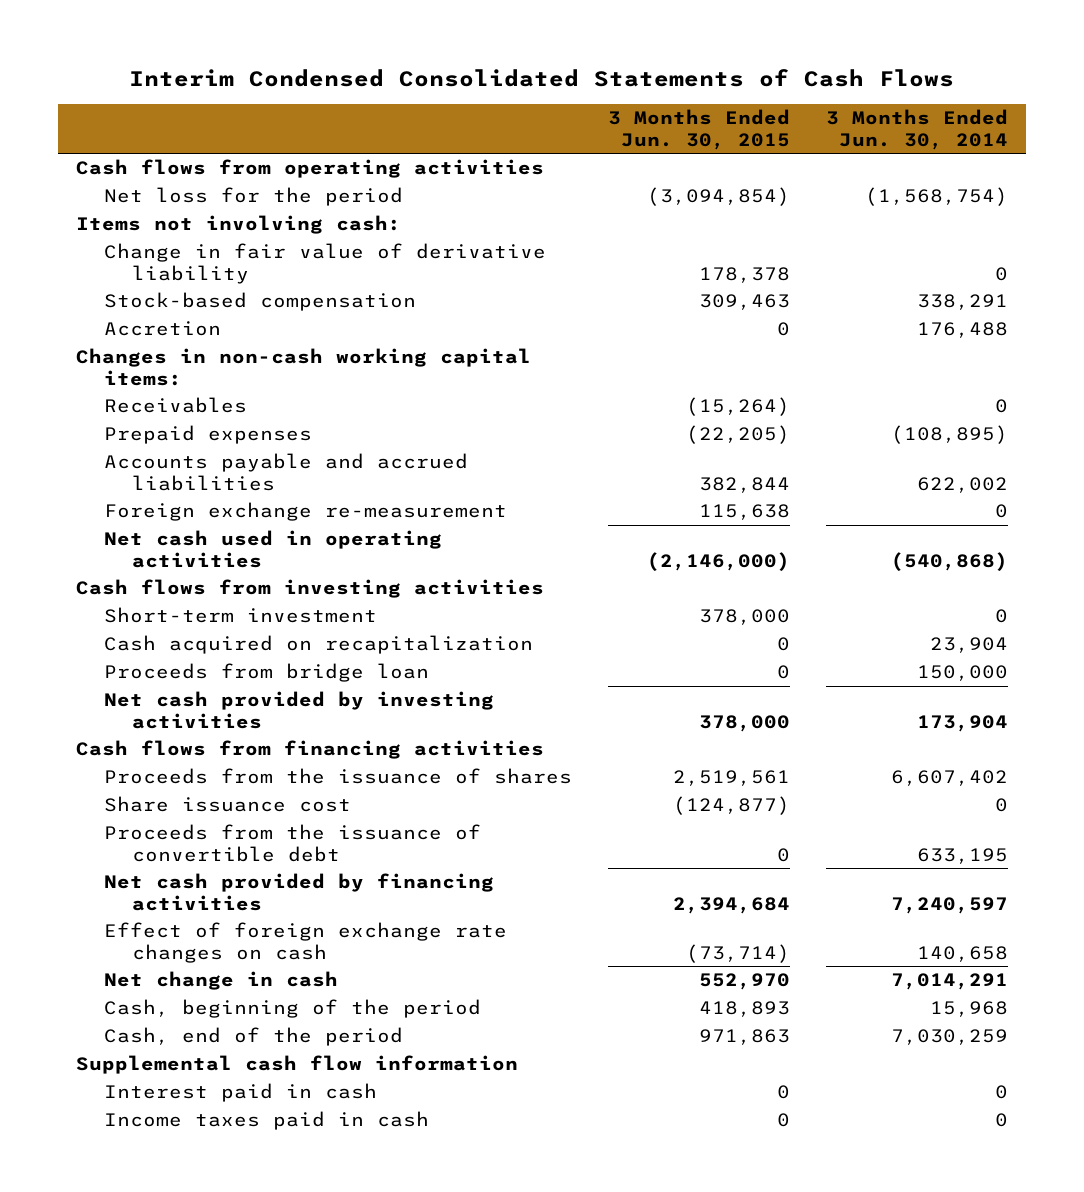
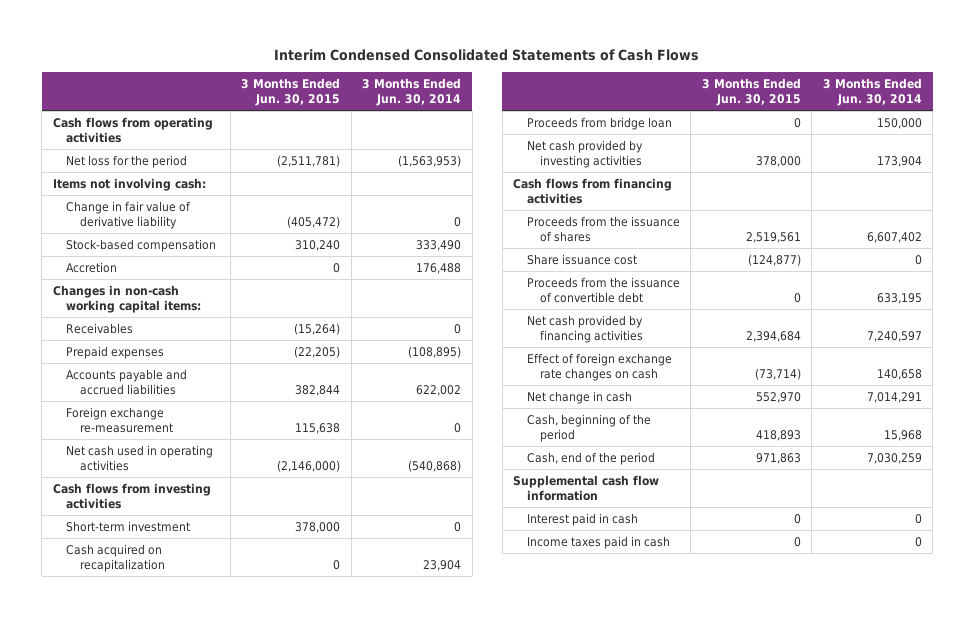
- Net loss for the period | (3,094,854) | (1,568,754)
+ Net loss for the period | (2,511,781) | (1,563,953)
- Change in fair value of derivative liability | 178,378 | 0
- Stock-based compensation | 309,463 | 338,291
+ Change in fair value of derivative liability | (405,472) | 0
+ Stock-based compensation | 310,240 | 333,490

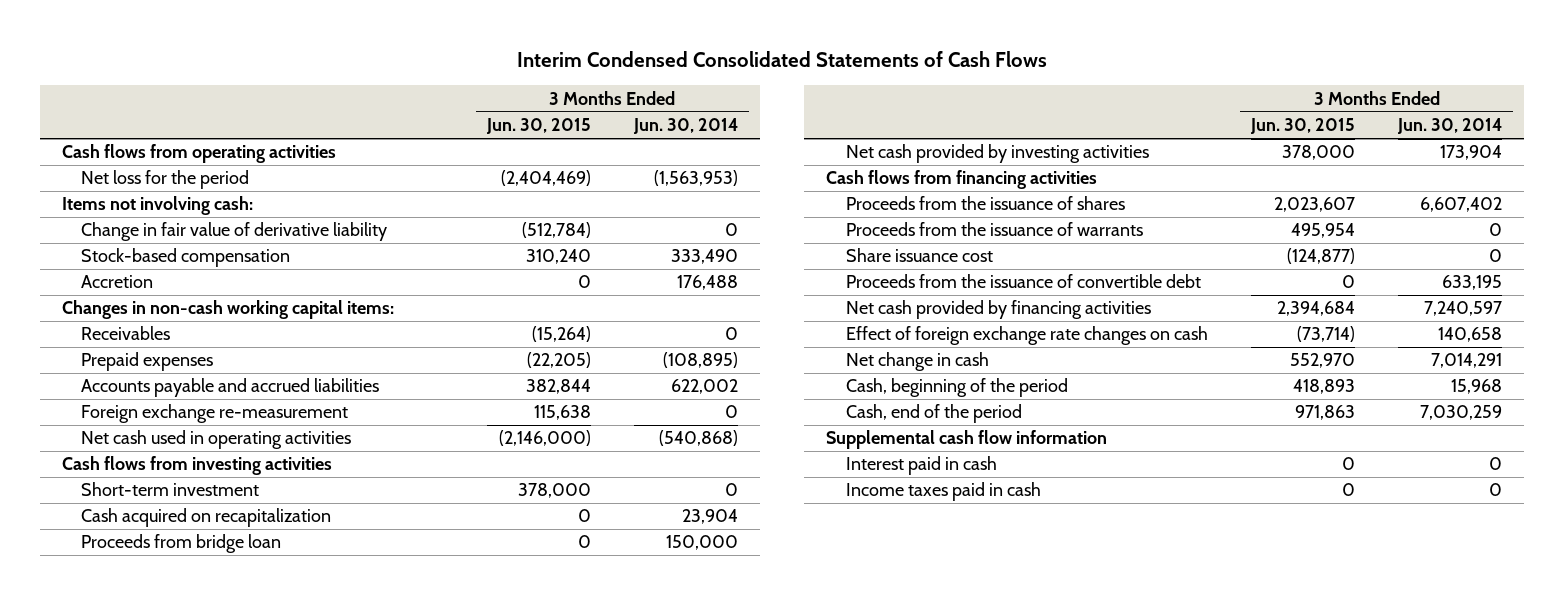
- Net loss for the period | (2,511,781) | (1,563,953)
+ Net loss for the period | (2,404,469) | (1,563,953)
- Change in fair value of derivative liability | (405,472) | 0
+ Change in fair value of derivative liability | (512,784) | 0
- Proceeds from the issuance of shares | 2,519,561 | 6,607,402
+ Proceeds from the issuance of shares | 2,023,607 | 6,607,402
+ Proceeds from the issuance of warrants | 495,954 | 0

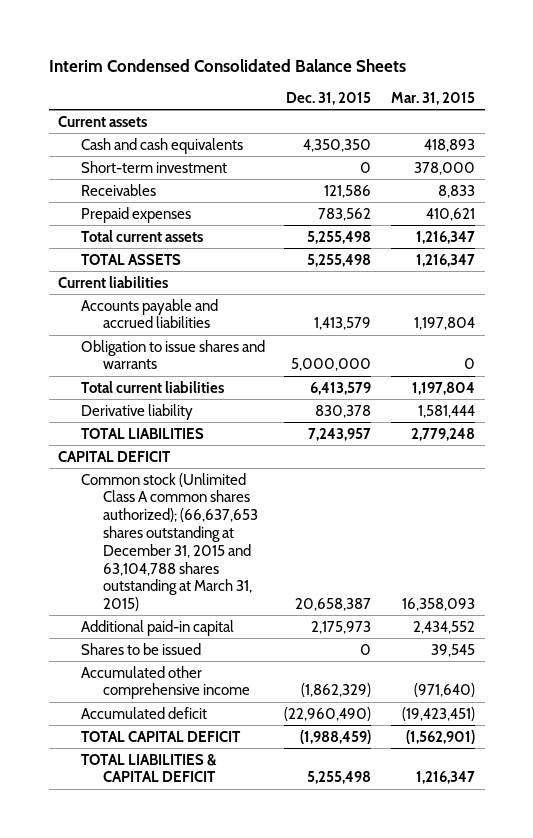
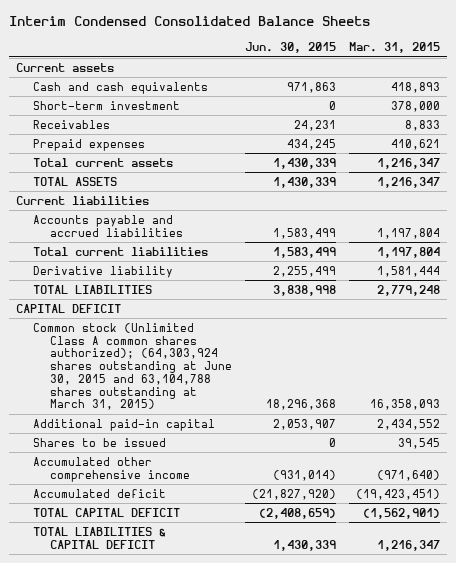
- | Dec. 31, 2015 | Mar. 31, 2015
+ | Jun. 30, 2015 | Mar. 31, 2015
- Obligation to issue shares and warrants | 5,000,000 | 0
- Common stock (Unlimited Class A common shares authorized); (66,637,653 shares outstanding at December 31, 2015 and 63,104,788 shares outstanding at March 31, 2015) | 20,658,387 | 16,358,093
+ Common stock (Unlimited Class A common shares authorized); (64,303,924 shares outstanding at June 30, 2015 and 63,104,788 shares outstanding at March 31, 2015) | 18,296,368 | 16,358,093

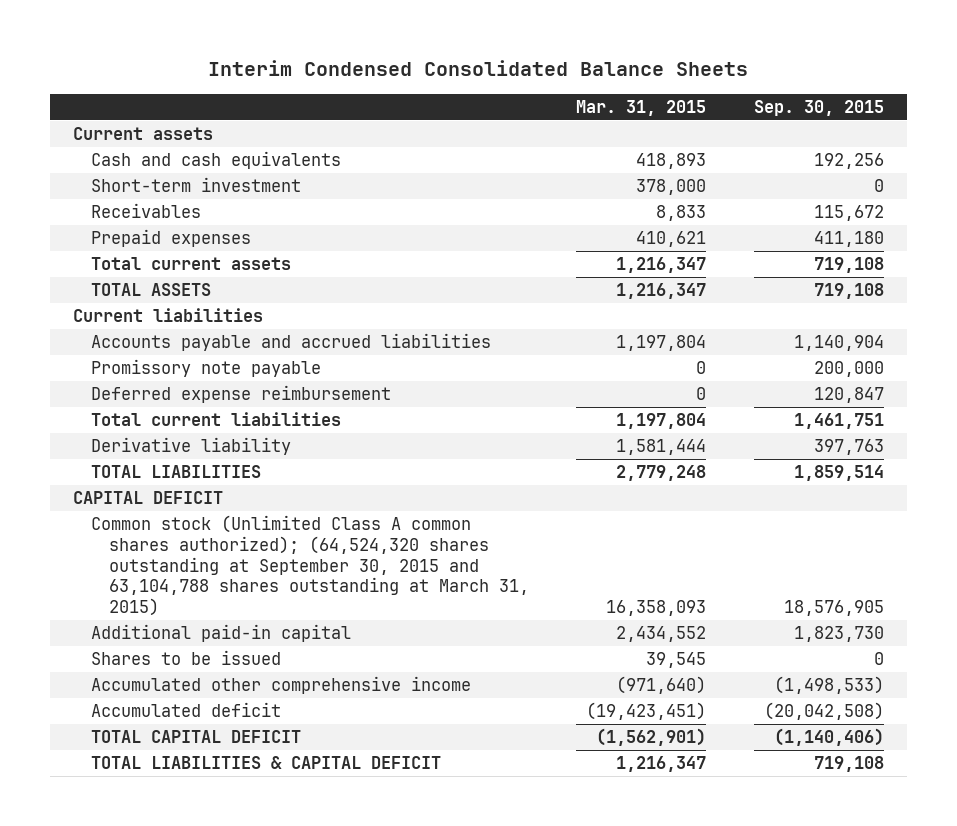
- | Jun. 30, 2015 | Mar. 31, 2015
+ | Mar. 31, 2015 | Sep. 30, 2015
+ Promissory note payable | 0 | 200,000
+ Deferred expense reimbursement | 0 | 120,847
- Common stock (Unlimited Class A common shares authorized); (64,303,924 shares outstanding at June 30, 2015 and 63,104,788 shares outstanding at March 31, 2015) | 18,296,368 | 16,358,093
+ Common stock (Unlimited Class A common shares authorized); (64,524,320 shares outstanding at September 30, 2015 and 63,104,788 shares outstanding at March 31, 2015) | 16,358,093 | 18,576,905

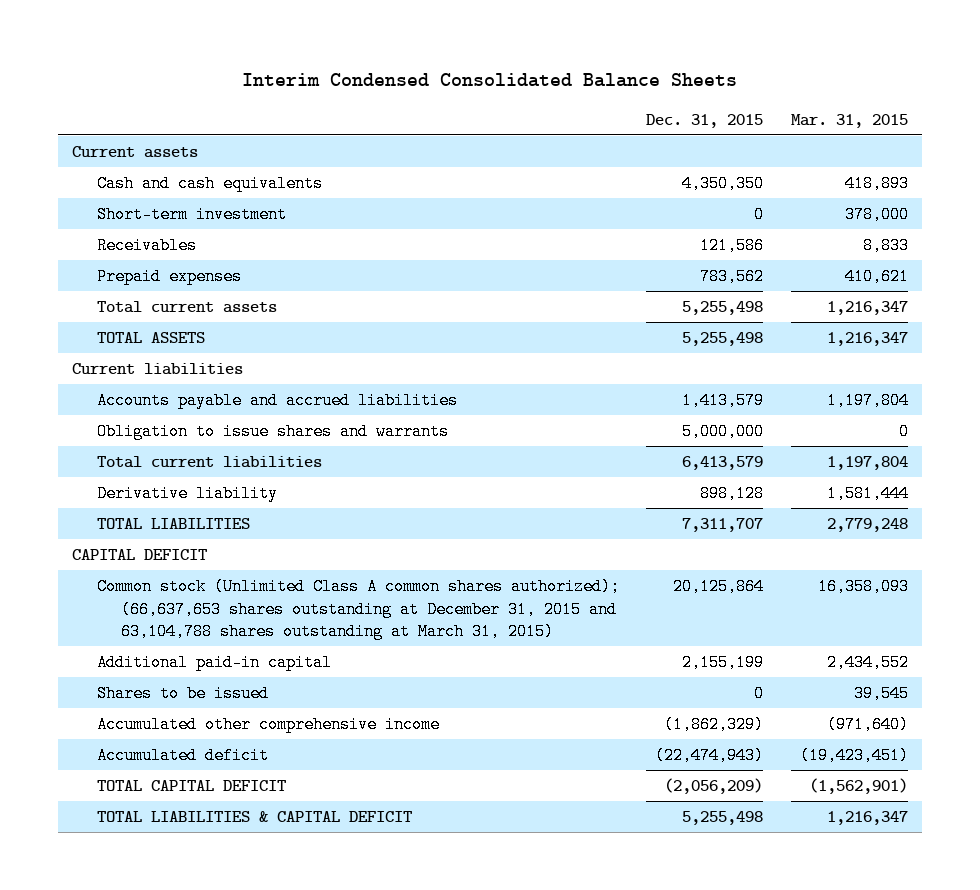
- | Mar. 31, 2015 | Sep. 30, 2015
+ | Dec. 31, 2015 | Mar. 31, 2015
- Promissory note payable | 0 | 200,000
- Deferred expense reimbursement | 0 | 120,847
+ Obligation to issue shares and warrants | 5,000,000 | 0
- Common stock (Unlimited Class A common shares authorized); (64,524,320 shares outstanding at September 30, 2015 and 63,104,788 shares outstanding at March 31, 2015) | 16,358,093 | 18,576,905
+ Common stock (Unlimited Class A common shares authorized); (66,637,653 shares outstanding at December 31, 2015 and 63,104,788 shares outstanding at March 31, 2015) | 20,125,864 | 16,358,093

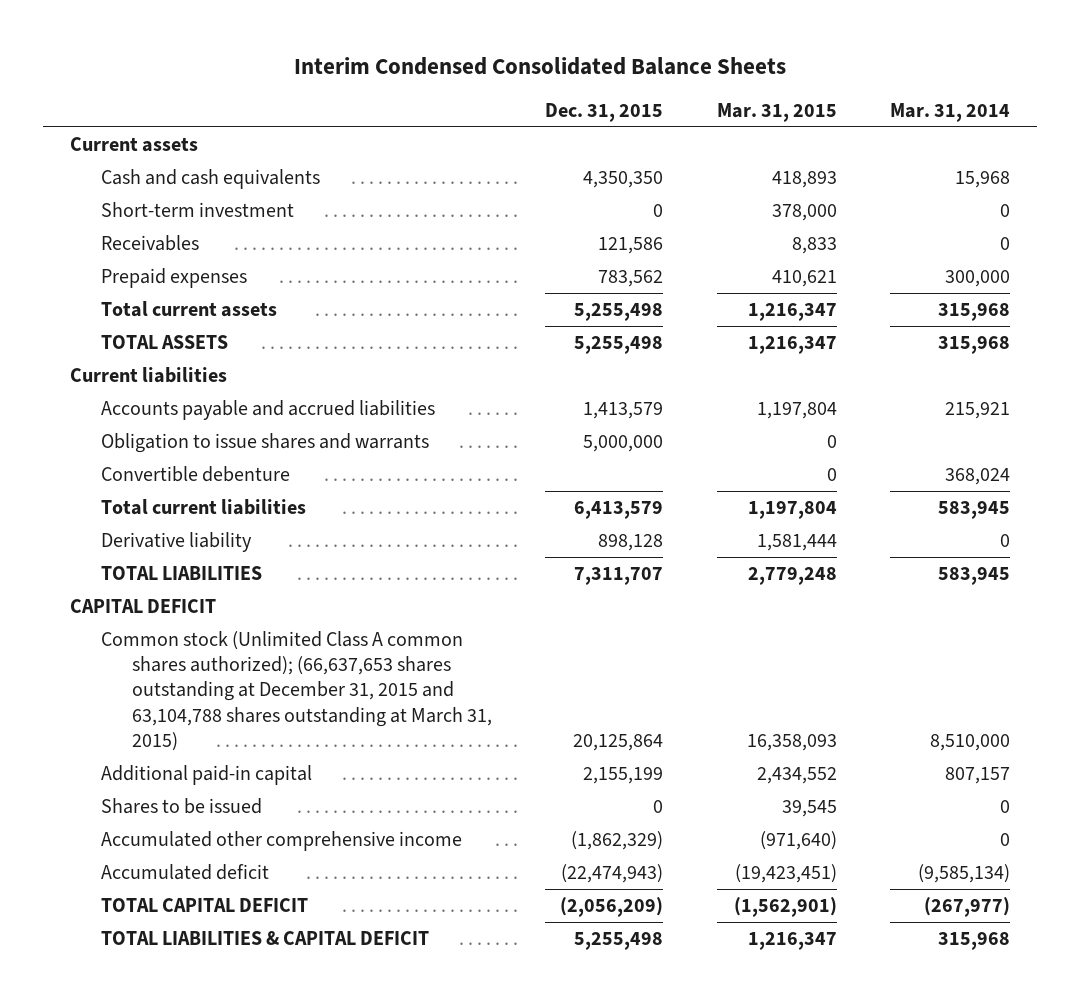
- | Dec. 31, 2015 | Mar. 31, 2015
+ | Dec. 31, 2015 | Mar. 31, 2015 | Mar. 31, 2014
+ Convertible debenture | | 0 | 368,024

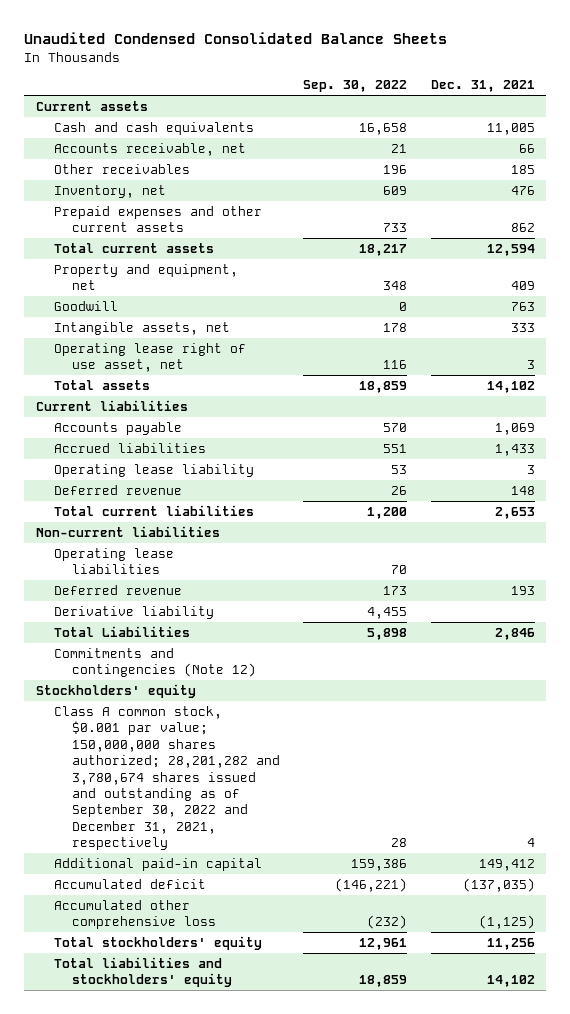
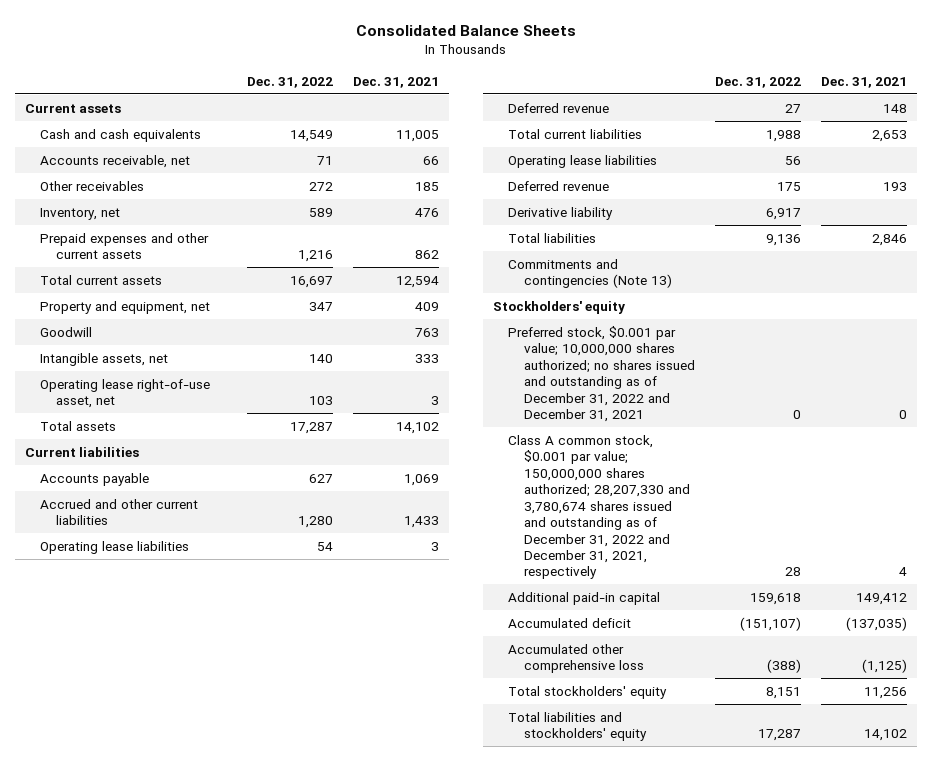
- Unaudited Condensed Consolidated Balance Sheets
+ Consolidated Balance Sheets
- | Sep. 30, 2022 | Dec. 31, 2021
+ | Dec. 31, 2022 | Dec. 31, 2021
- Operating lease right of use asset, net | 116 | 3
+ Operating lease right-of-use asset, net | 103 | 3
- Accrued liabilities | 551 | 1,433
- Operating lease liability | 53 | 3
+ Accrued and other current liabilities | 1,280 | 1,433
+ Operating lease liabilities | 54 | 3
- Non-current liabilities
- Total Liabilities | 5,898 | 2,846
- Commitments and contingencies (Note 12)
+ Total liabilities | 9,136 | 2,846
+ Commitments and contingencies (Note 13)
- Class A common stock, $0.001 par value; 150,000,000 shares authorized; 28,201,282 and 3,780,674 shares issued and outstanding as of September 30, 2022 and December 31, 2021, respectively | 28 | 4
+ Preferred stock, $0.001 par value; 10,000,000 shares authorized; no shares issued and outstanding as of December 31, 2022 and December 31, 2021 | 0 | 0
+ Class A common stock, $0.001 par value; 150,000,000 shares authorized; 28,207,330 and 3,780,674 shares issued and outstanding as of December 31, 2022 and December 31, 2021, respectively | 28 | 4

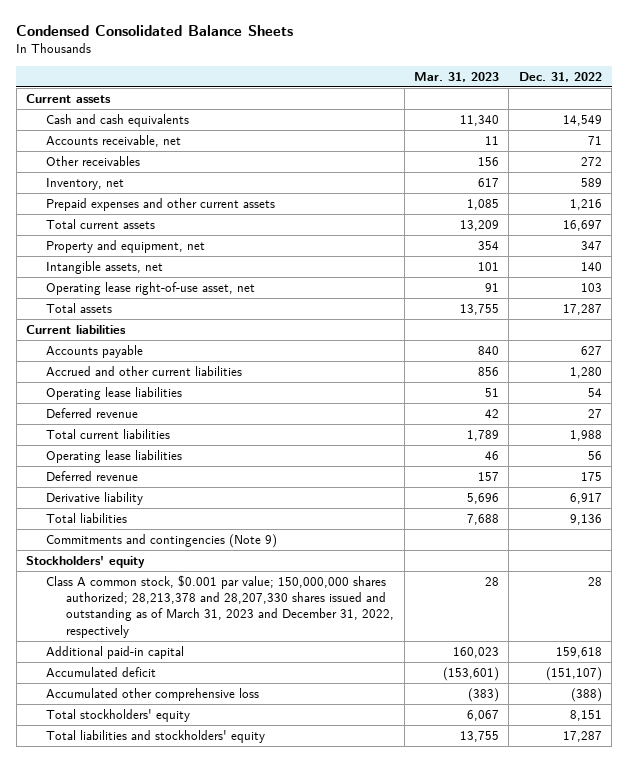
- Consolidated Balance Sheets
+ Condensed Consolidated Balance Sheets
- | Dec. 31, 2022 | Dec. 31, 2021
+ | Mar. 31, 2023 | Dec. 31, 2022
- Goodwill | | 763
- Commitments and contingencies (Note 13)
+ Commitments and contingencies (Note 9)
- Preferred stock, $0.001 par value; 10,000,000 shares authorized; no shares issued and outstanding as of December 31, 2022 and December 31, 2021 | 0 | 0
- Class A common stock, $0.001 par value; 150,000,000 shares authorized; 28,207,330 and 3,780,674 shares issued and outstanding as of December 31, 2022 and December 31, 2021, respectively | 28 | 4
+ Class A common stock, $0.001 par value; 150,000,000 shares authorized; 28,213,378 and 28,207,330 shares issued and outstanding as of March 31, 2023 and December 31, 2022, respectively | 28 | 28

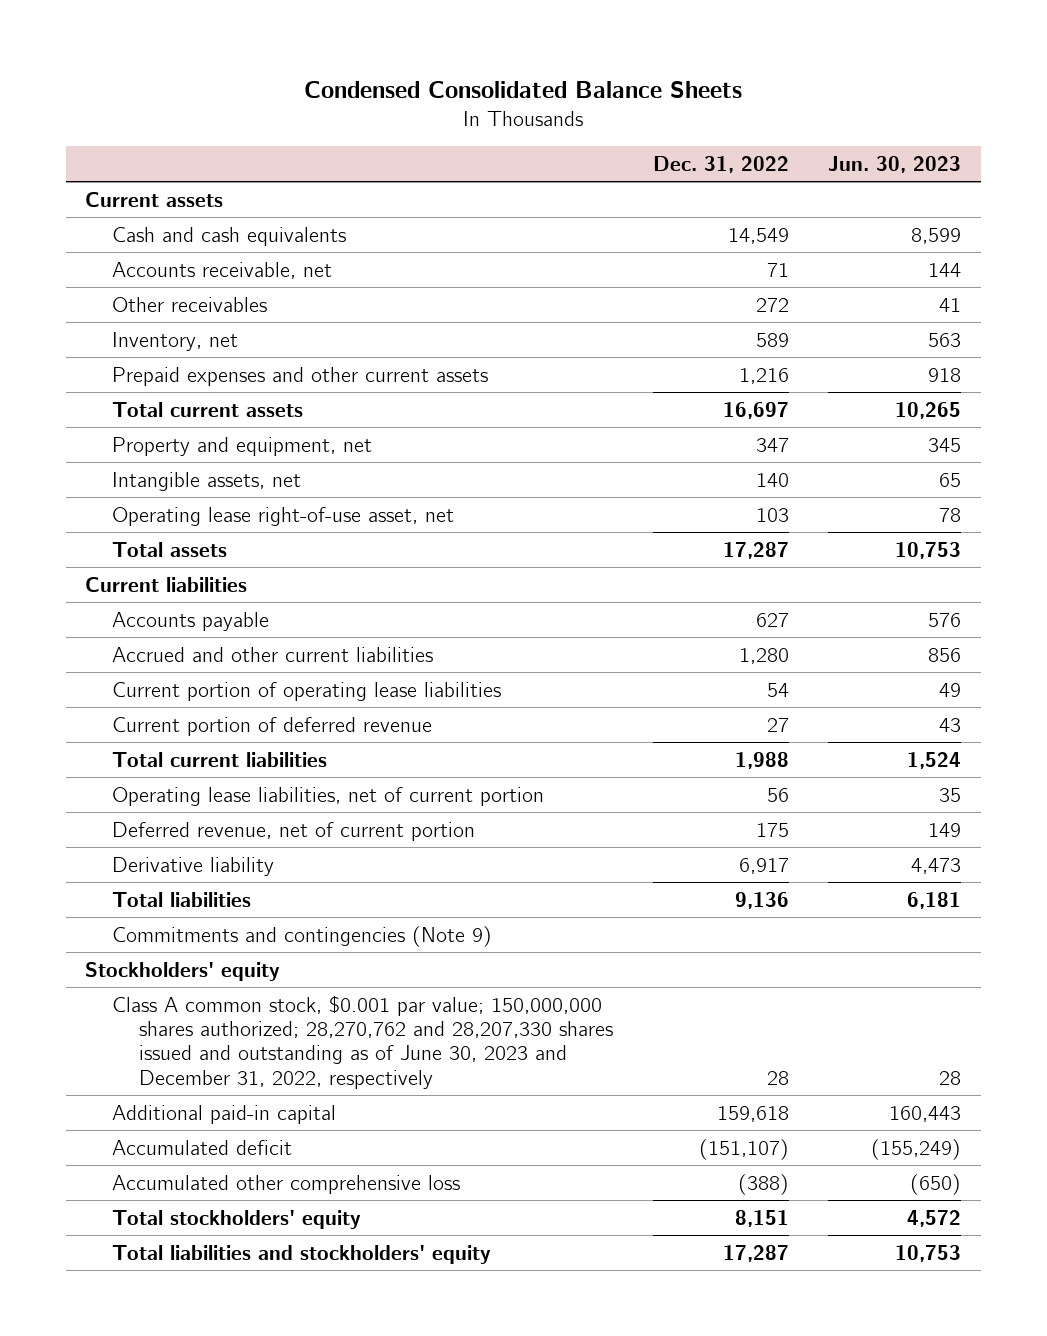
- | Mar. 31, 2023 | Dec. 31, 2022
+ | Dec. 31, 2022 | Jun. 30, 2023
- Operating lease liabilities | 51 | 54
- Deferred revenue | 42 | 27
+ Current portion of operating lease liabilities | 54 | 49
+ Current portion of deferred revenue | 27 | 43
- Operating lease liabilities | 46 | 56
- Deferred revenue | 157 | 175
+ Operating lease liabilities, net of current portion | 56 | 35
+ Deferred revenue, net of current portion | 175 | 149
- Class A common stock, $0.001 par value; 150,000,000 shares authorized; 28,213,378 and 28,207,330 shares issued and outstanding as of March 31, 2023 and December 31, 2022, respectively | 28 | 28
+ Class A common stock, $0.001 par value; 150,000,000 shares authorized; 28,270,762 and 28,207,330 shares issued and outstanding as of June 30, 2023 and December 31, 2022, respectively | 28 | 28

